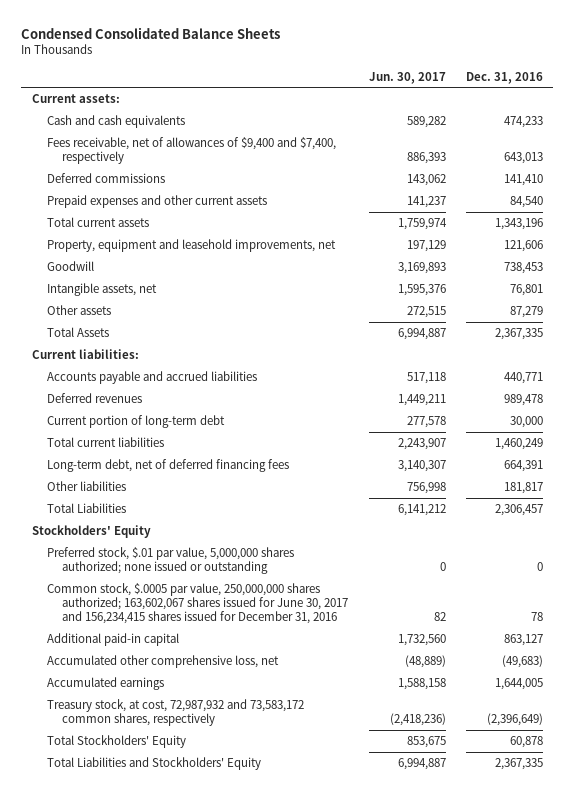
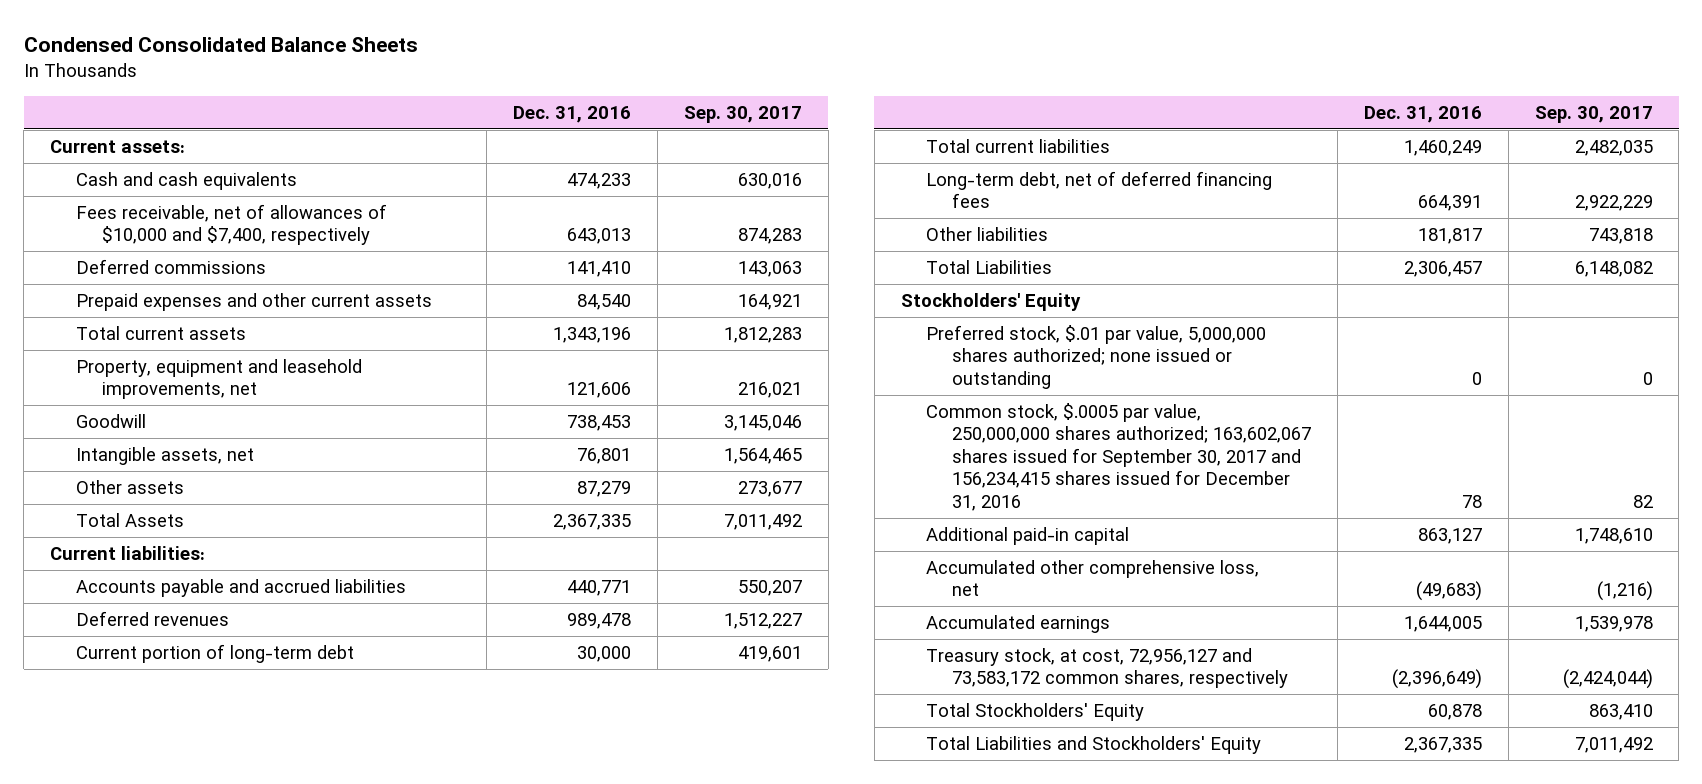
- | Jun. 30, 2017 | Dec. 31, 2016
+ | Dec. 31, 2016 | Sep. 30, 2017
- Fees receivable, net of allowances of $9,400 and $7,400, respectively | 886,393 | 643,013
+ Fees receivable, net of allowances of $10,000 and $7,400, respectively | 643,013 | 874,283
- Common stock, $.0005 par value, 250,000,000 shares authorized; 163,602,067 shares issued for June 30, 2017 and 156,234,415 shares issued for December 31, 2016 | 82 | 78
+ Common stock, $.0005 par value, 250,000,000 shares authorized; 163,602,067 shares issued for September 30, 2017 and 156,234,415 shares issued for December 31, 2016 | 78 | 82
- Treasury stock, at cost, 72,987,932 and 73,583,172 common shares, respectively | (2,418,236) | (2,396,649)
+ Treasury stock, at cost, 72,956,127 and 73,583,172 common shares, respectively | (2,396,649) | (2,424,044)

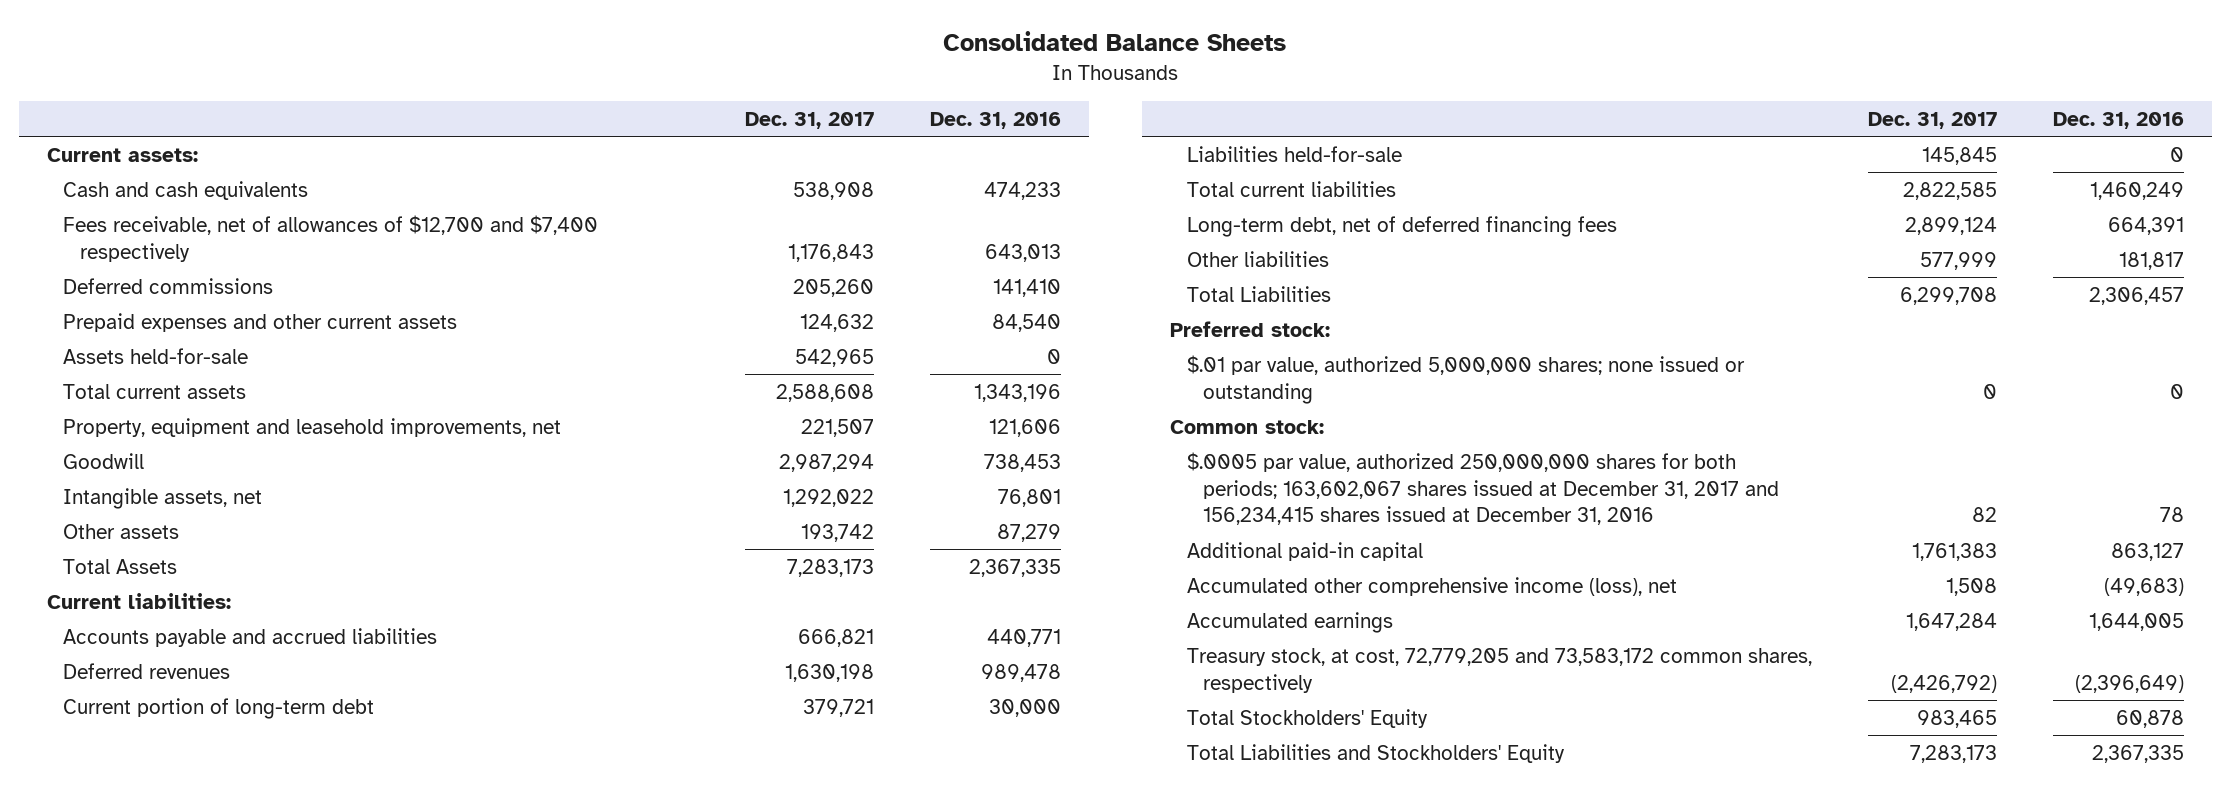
- Condensed Consolidated Balance Sheets
+ Consolidated Balance Sheets
- | Dec. 31, 2016 | Sep. 30, 2017
+ | Dec. 31, 2017 | Dec. 31, 2016
- Fees receivable, net of allowances of $10,000 and $7,400, respectively | 643,013 | 874,283
+ Fees receivable, net of allowances of $12,700 and $7,400 respectively | 1,176,843 | 643,013
+ Assets held-for-sale | 542,965 | 0
+ Liabilities held-for-sale | 145,845 | 0
- Stockholders' Equity
- Preferred stock, $.01 par value, 5,000,000 shares authorized; none issued or outstanding | 0 | 0
- Common stock, $.0005 par value, 250,000,000 shares authorized; 163,602,067 shares issued for September 30, 2017 and 156,234,415 shares issued for December 31, 2016 | 78 | 82
+ Preferred stock:
+ $.01 par value, authorized 5,000,000 shares; none issued or outstanding | 0 | 0
+ Common stock:
+ $.0005 par value, authorized 250,000,000 shares for both periods; 163,602,067 shares issued at December 31, 2017 and 156,234,415 shares issued at December 31, 2016 | 82 | 78
- Accumulated other comprehensive loss, net | (49,683) | (1,216)
+ Accumulated other comprehensive income (loss), net | 1,508 | (49,683)
- Treasury stock, at cost, 72,956,127 and 73,583,172 common shares, respectively | (2,396,649) | (2,424,044)
+ Treasury stock, at cost, 72,779,205 and 73,583,172 common shares, respectively | (2,426,792) | (2,396,649)

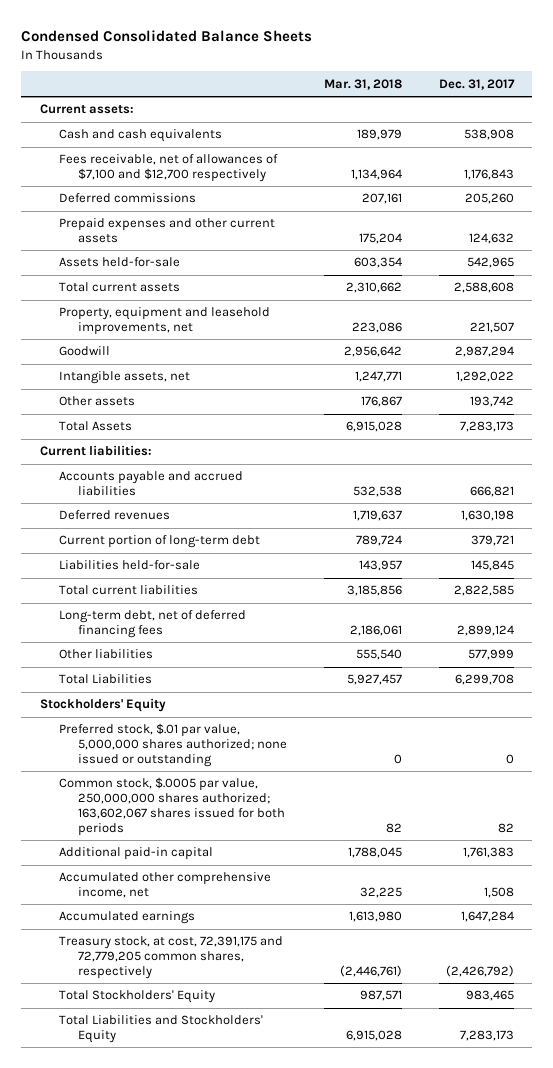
- Consolidated Balance Sheets
+ Condensed Consolidated Balance Sheets
- | Dec. 31, 2017 | Dec. 31, 2016
+ | Mar. 31, 2018 | Dec. 31, 2017
- Fees receivable, net of allowances of $12,700 and $7,400 respectively | 1,176,843 | 643,013
+ Fees receivable, net of allowances of $7,100 and $12,700 respectively | 1,134,964 | 1,176,843
- Preferred stock:
- $.01 par value, authorized 5,000,000 shares; none issued or outstanding | 0 | 0
- Common stock:
- $.0005 par value, authorized 250,000,000 shares for both periods; 163,602,067 shares issued at December 31, 2017 and 156,234,415 shares issued at December 31, 2016 | 82 | 78
+ Stockholders' Equity
+ Preferred stock, $.01 par value, 5,000,000 shares authorized; none issued or outstanding | 0 | 0
+ Common stock, $.0005 par value, 250,000,000 shares authorized; 163,602,067 shares issued for both periods | 82 | 82
- Accumulated other comprehensive income (loss), net | 1,508 | (49,683)
+ Accumulated other comprehensive income, net | 32,225 | 1,508
- Treasury stock, at cost, 72,779,205 and 73,583,172 common shares, respectively | (2,426,792) | (2,396,649)
+ Treasury stock, at cost, 72,391,175 and 72,779,205 common shares, respectively | (2,446,761) | (2,426,792)

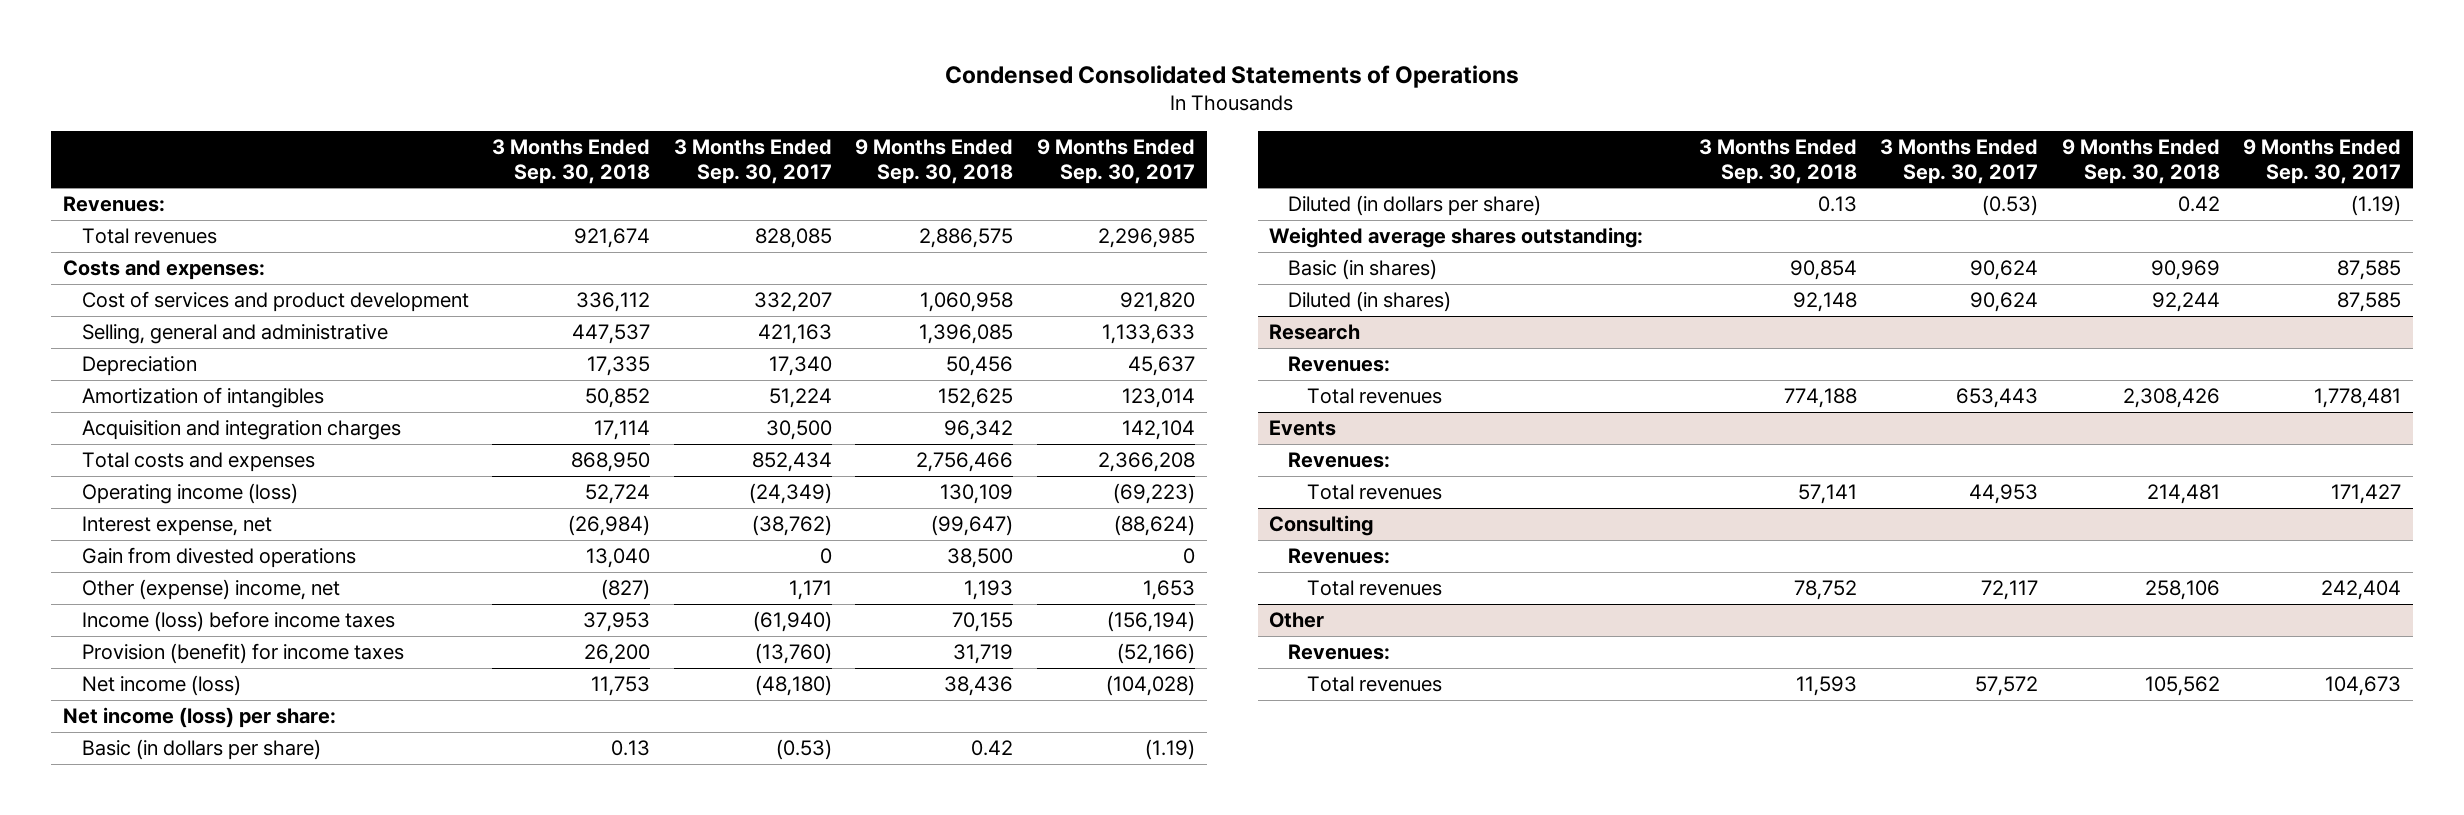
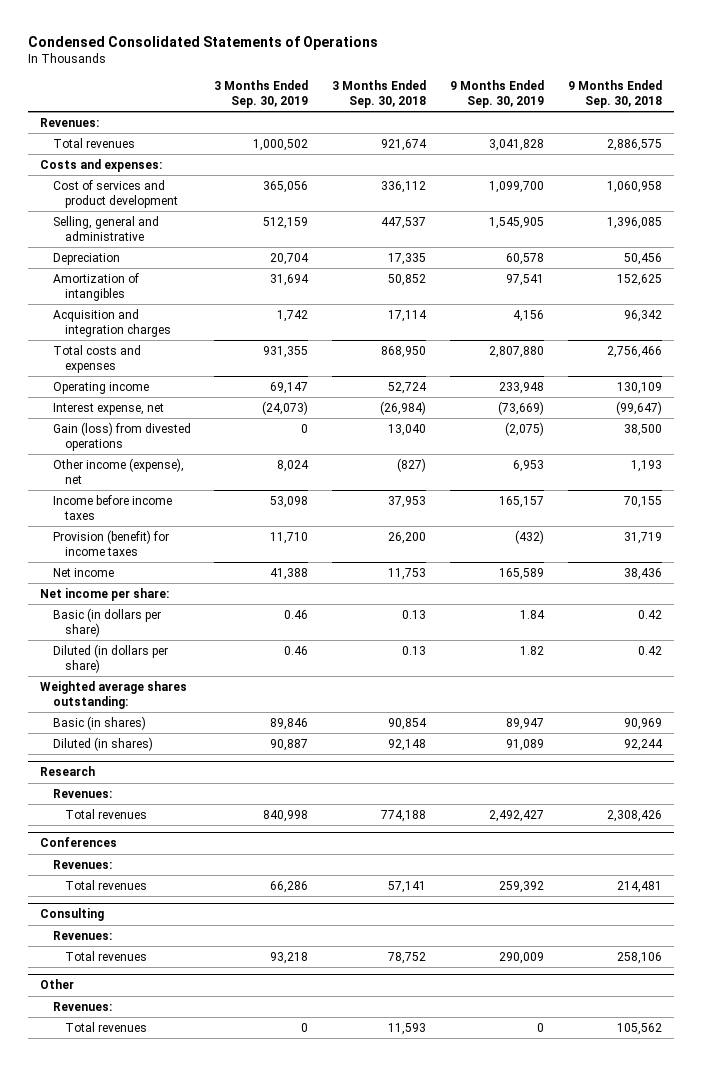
- | 3 Months Ended Sep. 30, 2018 | 3 Months Ended Sep. 30, 2017 | 9 Months Ended Sep. 30, 2018 | 9 Months Ended Sep. 30, 2017
+ | 3 Months Ended Sep. 30, 2019 | 3 Months Ended Sep. 30, 2018 | 9 Months Ended Sep. 30, 2019 | 9 Months Ended Sep. 30, 2018
- Operating income (loss) | 52,724 | (24,349) | 130,109 | (69,223)
+ Operating income | 69,147 | 52,724 | 233,948 | 130,109
- Gain from divested operations | 13,040 | 0 | 38,500 | 0
- Other (expense) income, net | (827) | 1,171 | 1,193 | 1,653
- Income (loss) before income taxes | 37,953 | (61,940) | 70,155 | (156,194)
+ Gain (loss) from divested operations | 0 | 13,040 | (2,075) | 38,500
+ Other income (expense), net | 8,024 | (827) | 6,953 | 1,193
+ Income before income taxes | 53,098 | 37,953 | 165,157 | 70,155
- Net income (loss) | 11,753 | (48,180) | 38,436 | (104,028)
- Net income (loss) per share:
+ Net income | 41,388 | 11,753 | 165,589 | 38,436
+ Net income per share:
- Events
+ Conferences

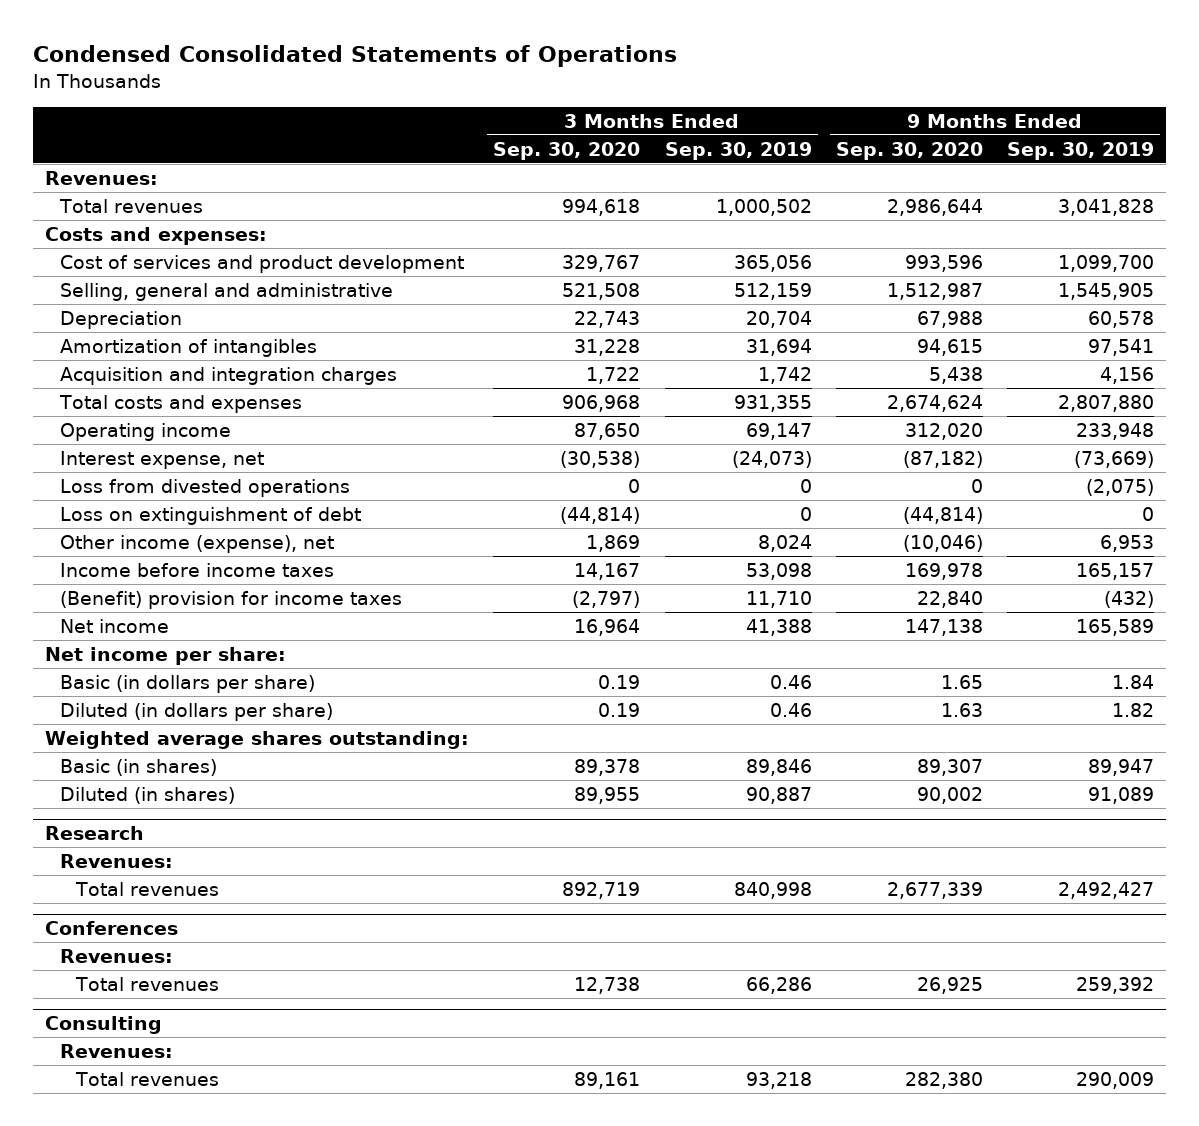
- | 3 Months Ended Sep. 30, 2019 | 3 Months Ended Sep. 30, 2018 | 9 Months Ended Sep. 30, 2019 | 9 Months Ended Sep. 30, 2018
+ | 3 Months Ended Sep. 30, 2020 | 3 Months Ended Sep. 30, 2019 | 9 Months Ended Sep. 30, 2020 | 9 Months Ended Sep. 30, 2019
- Gain (loss) from divested operations | 0 | 13,040 | (2,075) | 38,500
+ Loss from divested operations | 0 | 0 | 0 | (2,075)
+ Loss on extinguishment of debt | (44,814) | 0 | (44,814) | 0
- Provision (benefit) for income taxes | 11,710 | 26,200 | (432) | 31,719
+ (Benefit) provision for income taxes | (2,797) | 11,710 | 22,840 | (432)
- Other
- Revenues:
- Total revenues | 0 | 11,593 | 0 | 105,562

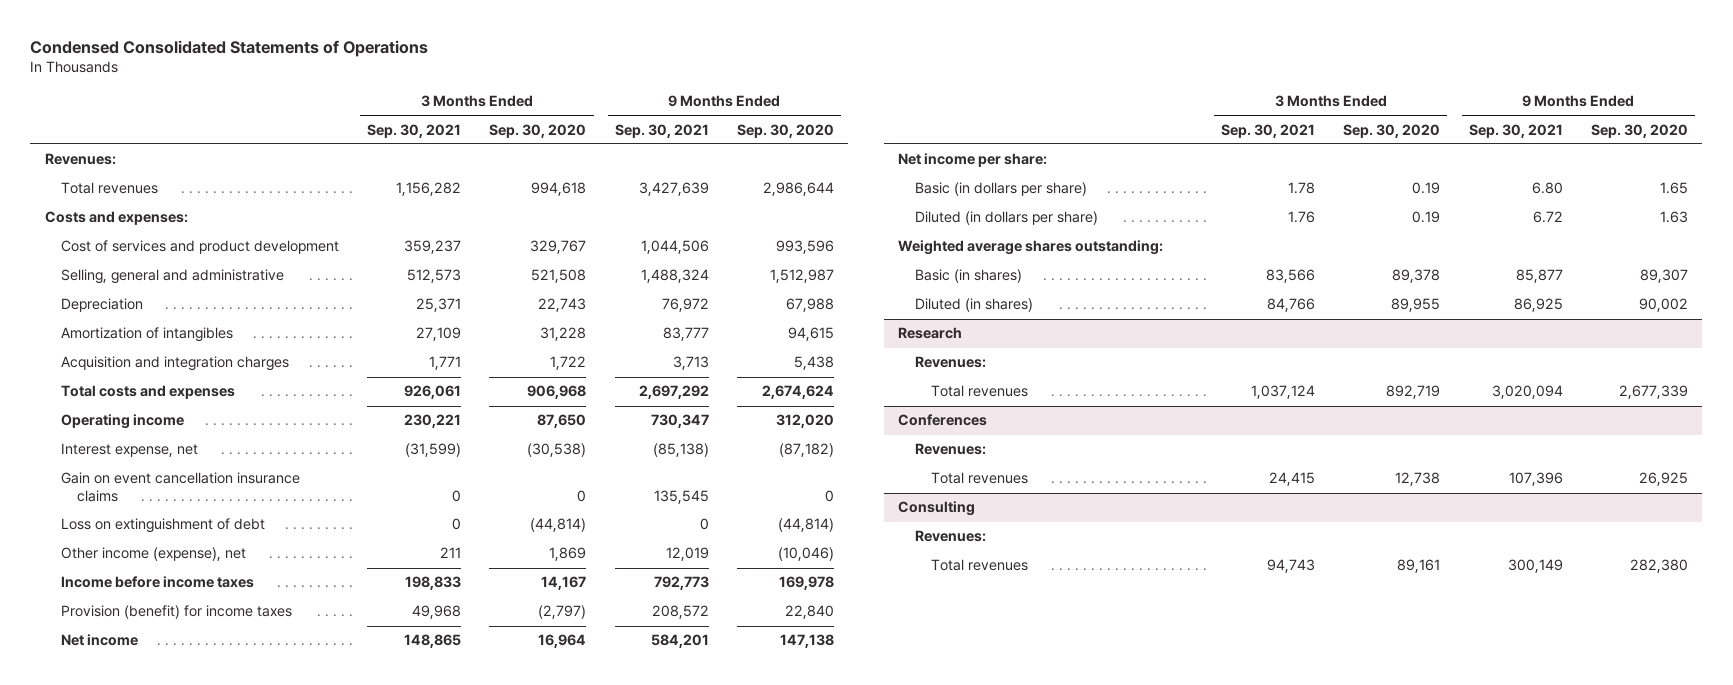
- | 3 Months Ended Sep. 30, 2020 | 3 Months Ended Sep. 30, 2019 | 9 Months Ended Sep. 30, 2020 | 9 Months Ended Sep. 30, 2019
+ | 3 Months Ended Sep. 30, 2021 | 3 Months Ended Sep. 30, 2020 | 9 Months Ended Sep. 30, 2021 | 9 Months Ended Sep. 30, 2020
- Loss from divested operations | 0 | 0 | 0 | (2,075)
+ Gain on event cancellation insurance claims | 0 | 0 | 135,545 | 0
- (Benefit) provision for income taxes | (2,797) | 11,710 | 22,840 | (432)
+ Provision (benefit) for income taxes | 49,968 | (2,797) | 208,572 | 22,840

